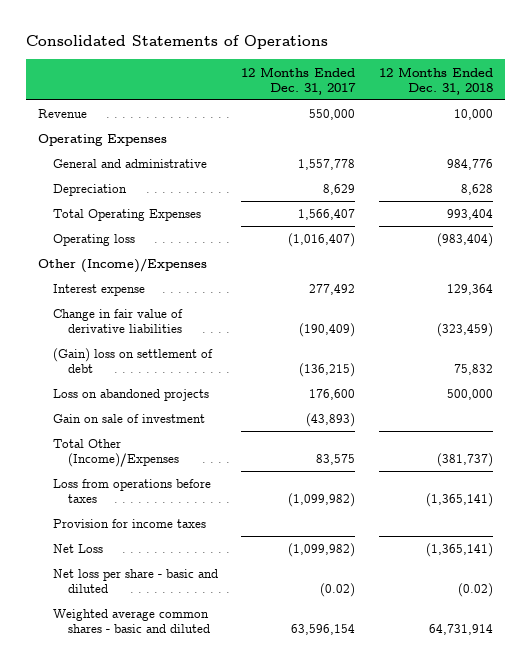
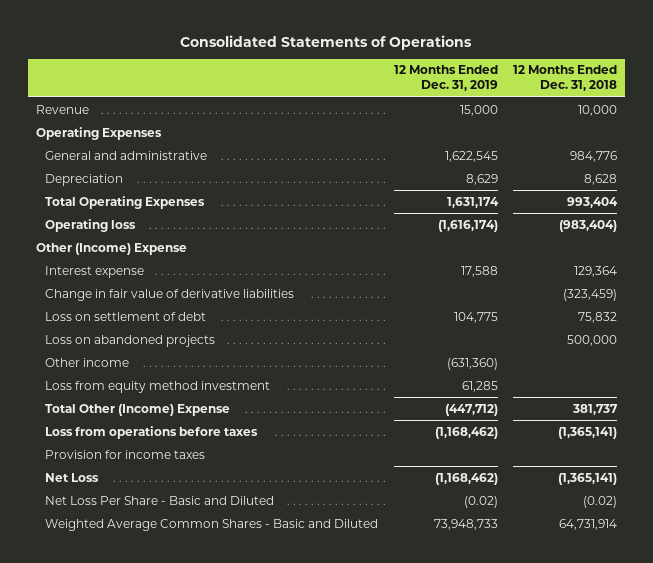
- | 12 Months Ended Dec. 31, 2017 | 12 Months Ended Dec. 31, 2018
+ | 12 Months Ended Dec. 31, 2019 | 12 Months Ended Dec. 31, 2018
- Other (Income)/Expenses
+ Other (Income) Expense
- (Gain) loss on settlement of debt | (136,215) | 75,832
+ Loss on settlement of debt | 104,775 | 75,832
- Gain on sale of investment | (43,893) |
- Total Other (Income)/Expenses | 83,575 | (381,737)
+ Other income | (631,360) |
+ Loss from equity method investment | 61,285 |
+ Total Other (Income) Expense | (447,712) | 381,737
- Net loss per share - basic and diluted | (0.02) | (0.02)
- Weighted average common shares - basic and diluted | 63,596,154 | 64,731,914
+ Net Loss Per Share - Basic and Diluted | (0.02) | (0.02)
+ Weighted Average Common Shares - Basic and Diluted | 73,948,733 | 64,731,914

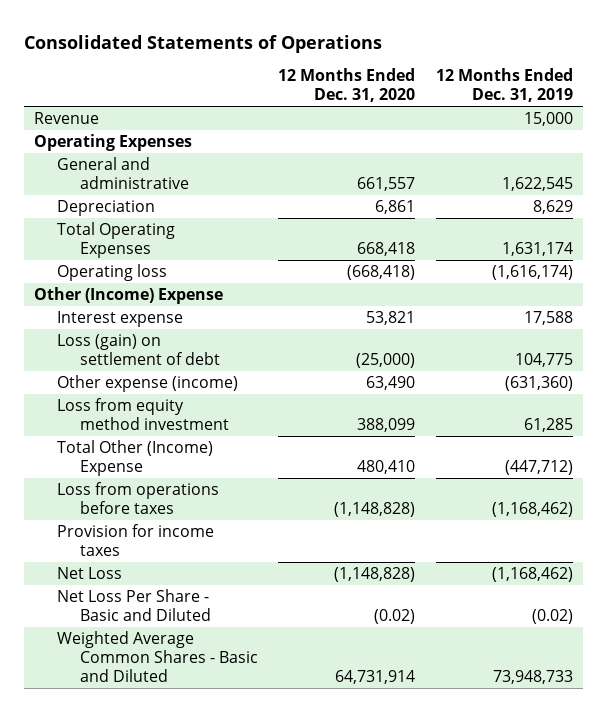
- | 12 Months Ended Dec. 31, 2019 | 12 Months Ended Dec. 31, 2018
+ | 12 Months Ended Dec. 31, 2020 | 12 Months Ended Dec. 31, 2019
- Change in fair value of derivative liabilities | | (323,459)
- Loss on settlement of debt | 104,775 | 75,832
- Loss on abandoned projects | | 500,000
- Other income | (631,360) |
+ Loss (gain) on settlement of debt | (25,000) | 104,775
+ Other expense (income) | 63,490 | (631,360)

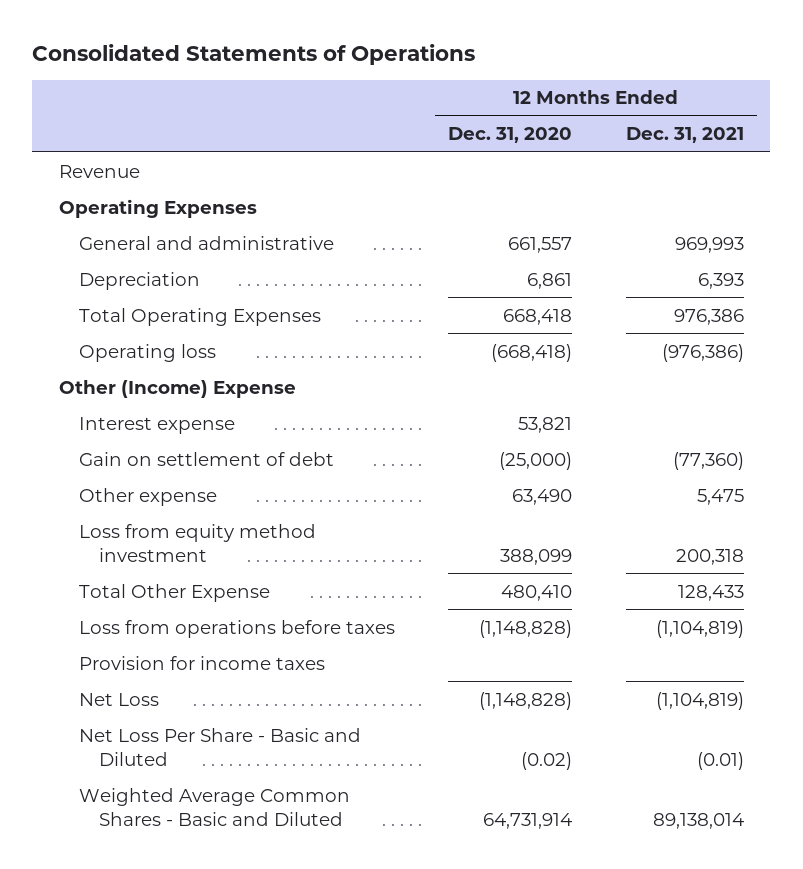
- | 12 Months Ended Dec. 31, 2020 | 12 Months Ended Dec. 31, 2019
+ | 12 Months Ended Dec. 31, 2020 | 12 Months Ended Dec. 31, 2021
- Loss (gain) on settlement of debt | (25,000) | 104,775
- Other expense (income) | 63,490 | (631,360)
+ Gain on settlement of debt | (25,000) | (77,360)
+ Other expense | 63,490 | 5,475
- Total Other (Income) Expense | 480,410 | (447,712)
+ Total Other Expense | 480,410 | 128,433

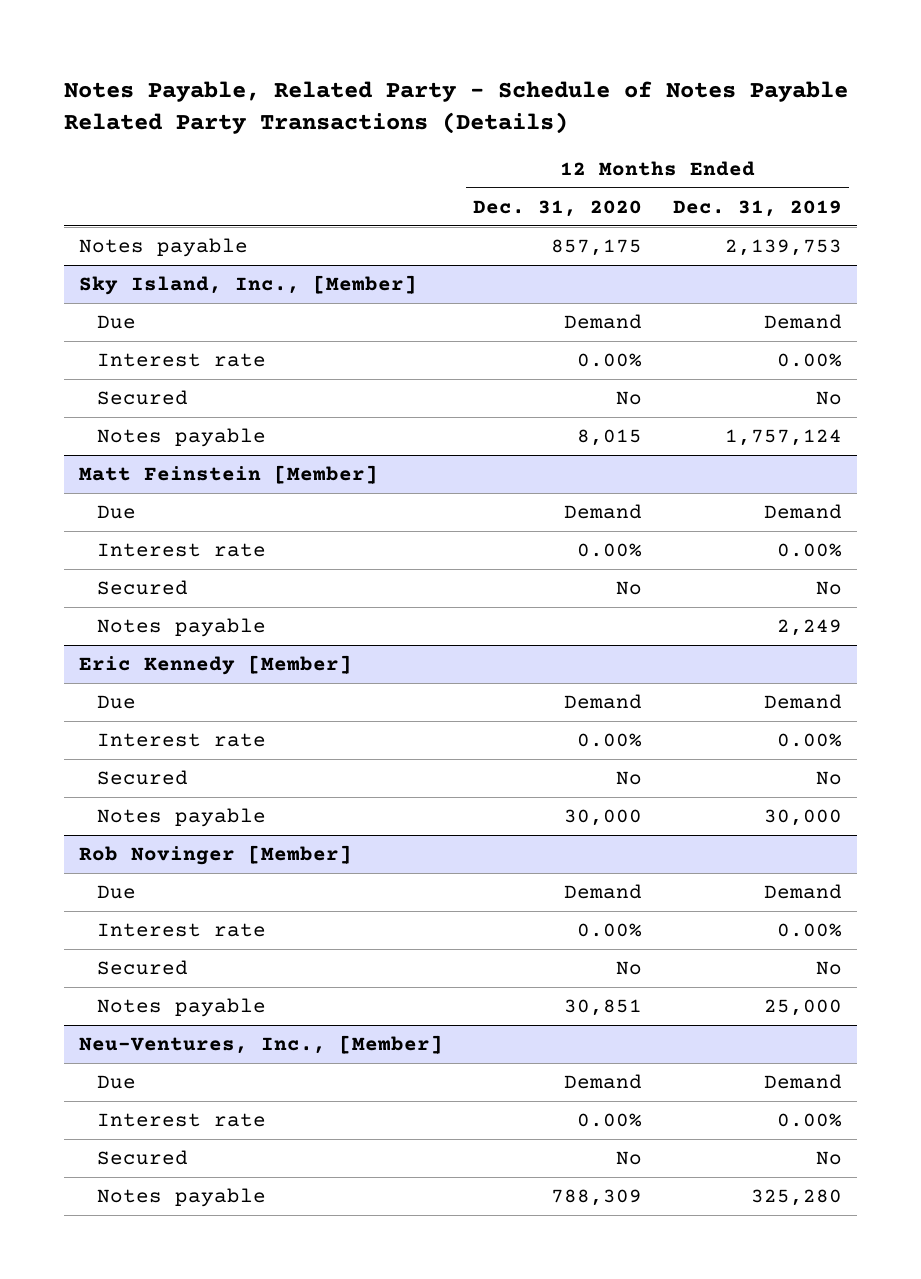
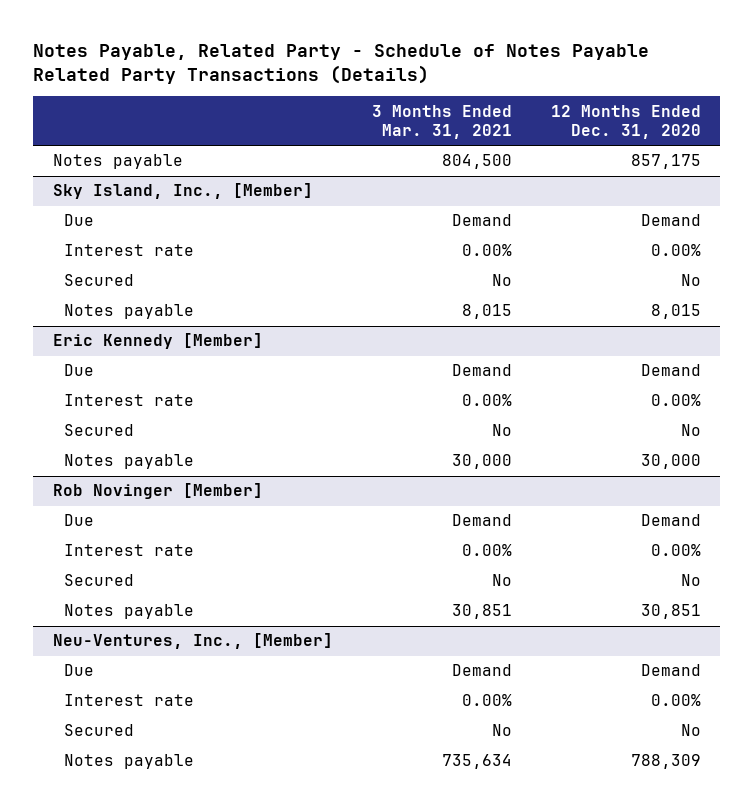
- | 12 Months Ended Dec. 31, 2020 | 12 Months Ended Dec. 31, 2019
+ | 3 Months Ended Mar. 31, 2021 | 12 Months Ended Dec. 31, 2020
- Matt Feinstein [Member]
- Due | Demand | Demand
- Interest rate | 0.00% | 0.00%
- Secured | No | No
- Notes payable | | 2,249

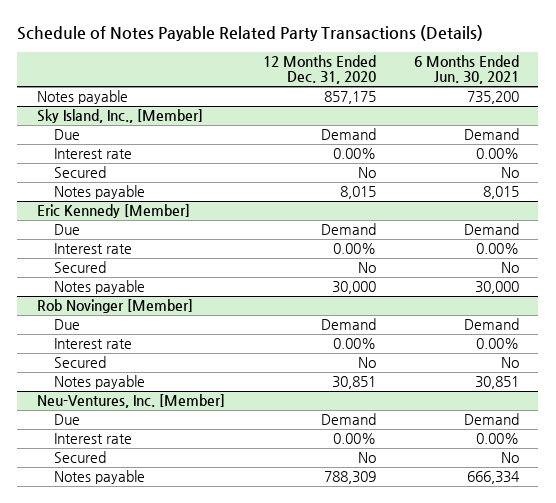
- Notes Payable, Related Party - Schedule of Notes Payable Related Party Transactions (Details)
+ Schedule of Notes Payable Related Party Transactions (Details)
- | 3 Months Ended Mar. 31, 2021 | 12 Months Ended Dec. 31, 2020
+ | 12 Months Ended Dec. 31, 2020 | 6 Months Ended Jun. 30, 2021
- Neu-Ventures, Inc., [Member]
+ Neu-Ventures, Inc. [Member]

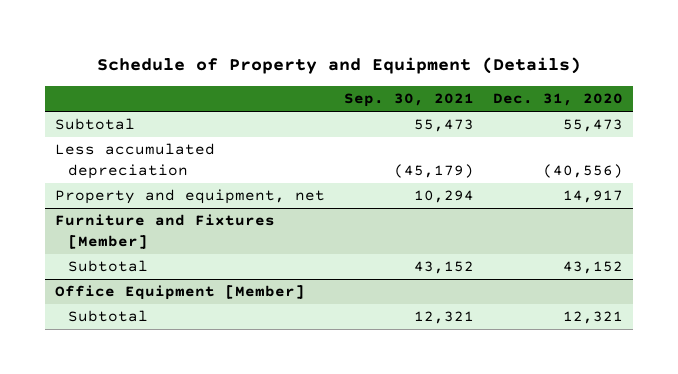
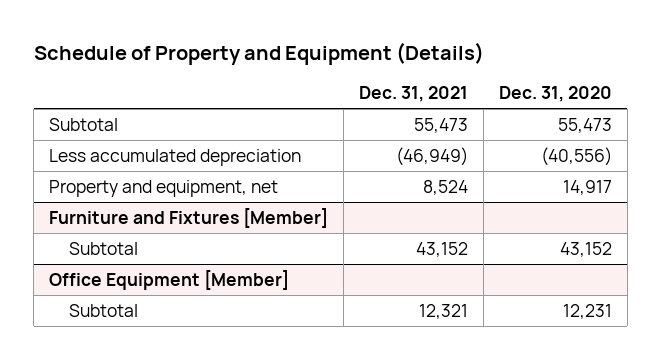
- | Sep. 30, 2021 | Dec. 31, 2020
+ | Dec. 31, 2021 | Dec. 31, 2020
@ Office Equipment [Member]
- Subtotal | 12,321 | 12,321
+ Subtotal | 12,321 | 12,231

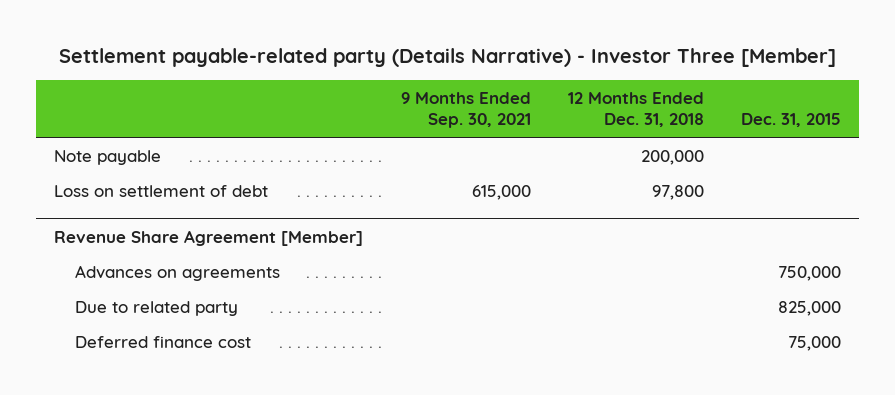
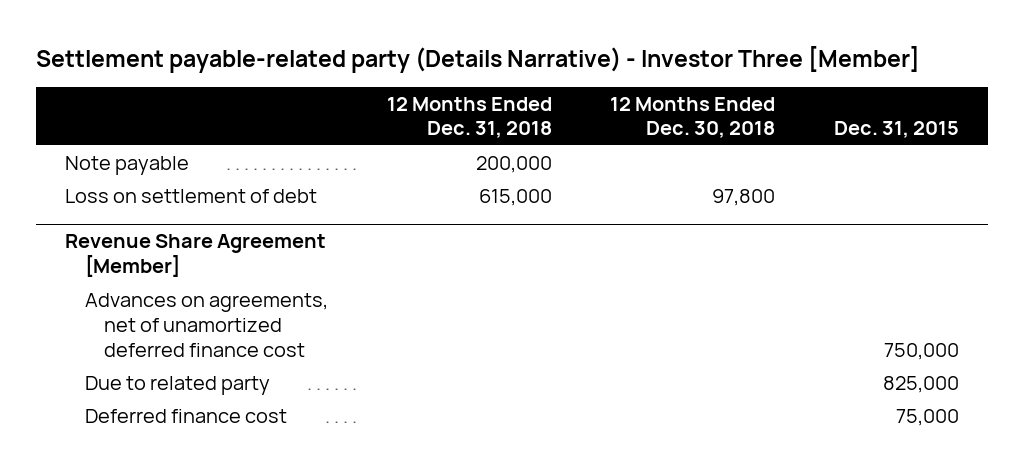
- | 9 Months Ended Sep. 30, 2021 | 12 Months Ended Dec. 31, 2018 | Dec. 31, 2015
+ | 12 Months Ended Dec. 31, 2018 | 12 Months Ended Dec. 30, 2018 | Dec. 31, 2015
- Loss on settlement of debt | 615,000 | 97,800 |
+ Loss on settlement of debt | 615,000 | 97,800 |
@ Revenue Share Agreement [Member]
- Advances on agreements | | | 750,000
+ Advances on agreements, net of unamortized deferred finance cost | | | 750,000

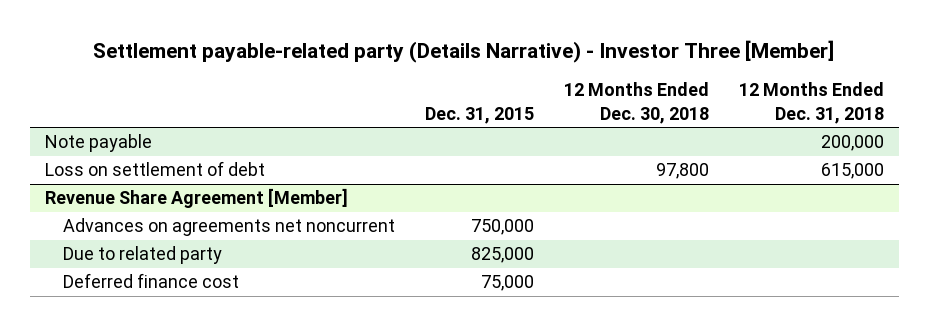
- | 12 Months Ended Dec. 31, 2018 | 12 Months Ended Dec. 30, 2018 | Dec. 31, 2015
+ | Dec. 31, 2015 | 12 Months Ended Dec. 30, 2018 | 12 Months Ended Dec. 31, 2018
@ Revenue Share Agreement [Member]
- Advances on agreements, net of unamortized deferred finance cost | | | 750,000
+ Advances on agreements net noncurrent | 750,000 | |

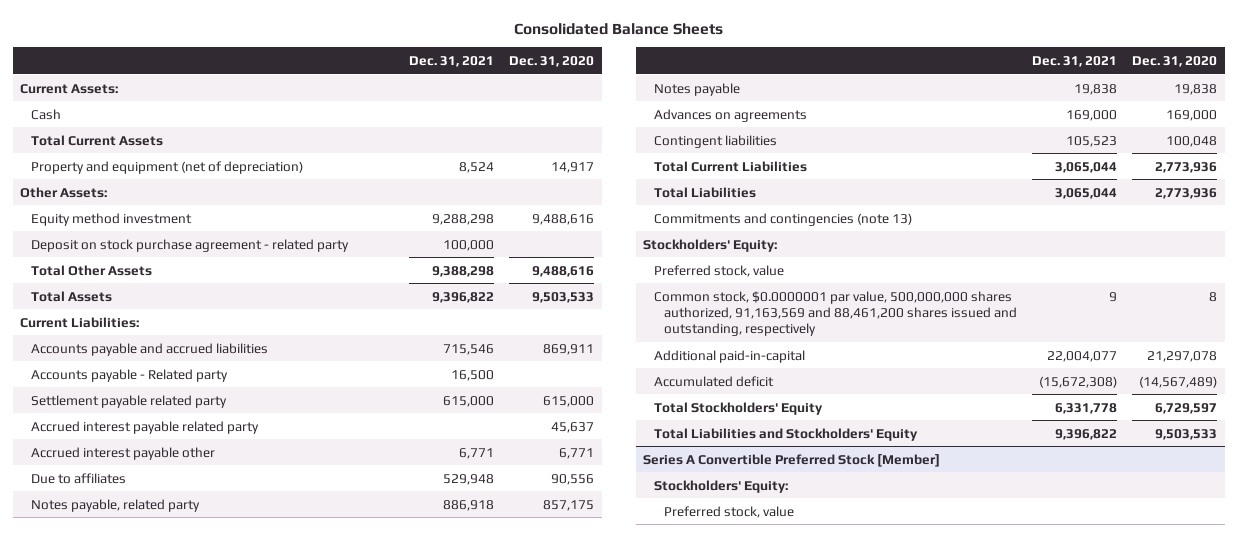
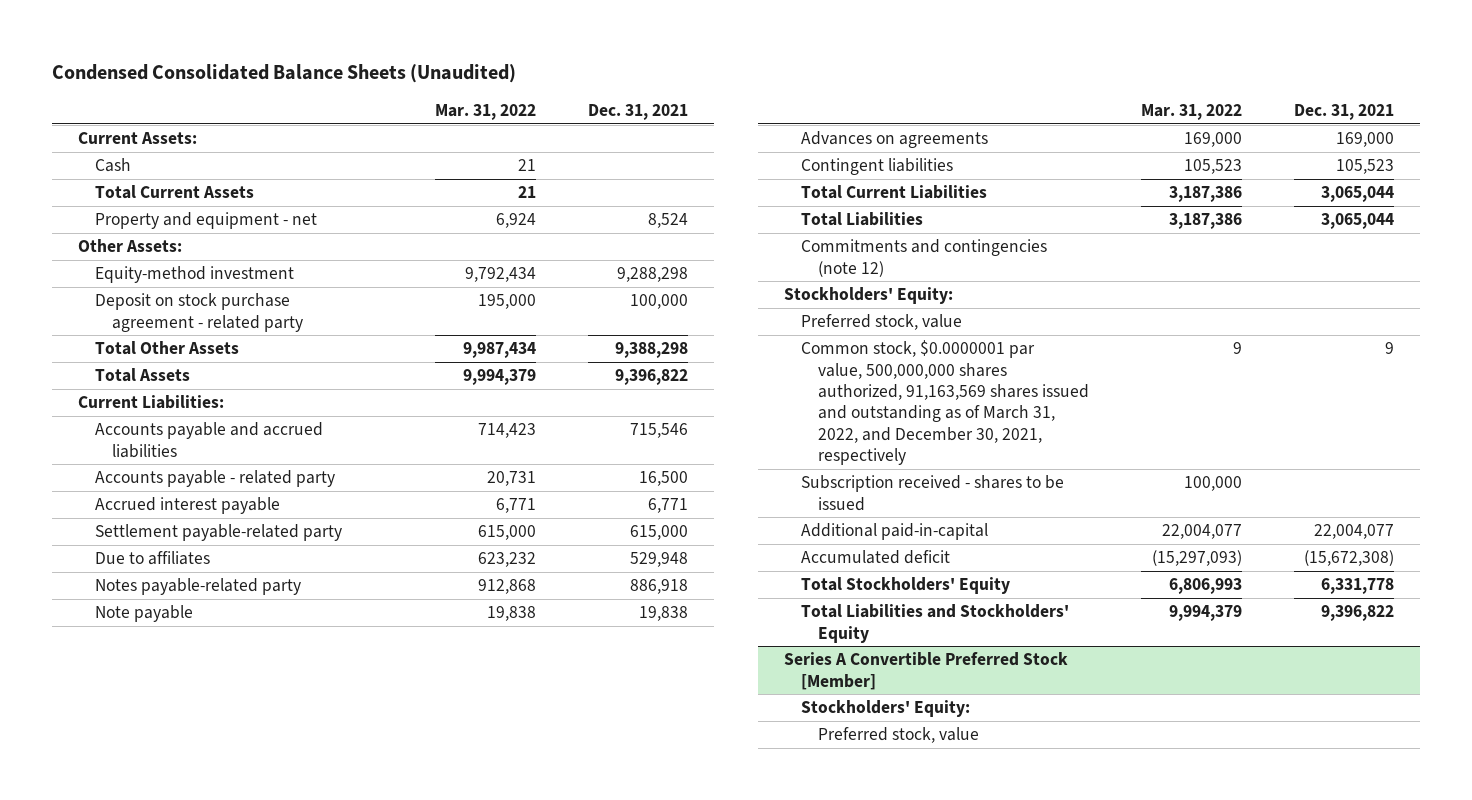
- Consolidated Balance Sheets
+ Condensed Consolidated Balance Sheets (Unaudited)
- | Dec. 31, 2021 | Dec. 31, 2020
+ | Mar. 31, 2022 | Dec. 31, 2021
- Property and equipment (net of depreciation) | 8,524 | 14,917
+ Property and equipment - net | 6,924 | 8,524
- Equity method investment | 9,288,298 | 9,488,616
+ Equity-method investment | 9,792,434 | 9,288,298
- Accounts payable - Related party | 16,500 |
- Settlement payable related party | 615,000 | 615,000
- Accrued interest payable related party | | 45,637
- Accrued interest payable other | 6,771 | 6,771
+ Accounts payable - related party | 20,731 | 16,500
+ Accrued interest payable | 6,771 | 6,771
+ Settlement payable-related party | 615,000 | 615,000
- Notes payable, related party | 886,918 | 857,175
- Notes payable | 19,838 | 19,838
+ Notes payable-related party | 912,868 | 886,918
+ Note payable | 19,838 | 19,838
- Commitments and contingencies (note 13)
+ Commitments and contingencies (note 12)
- Common stock, $0.0000001 par value, 500,000,000 shares authorized, 91,163,569 and 88,461,200 shares issued and outstanding, respectively | 9 | 8
+ Common stock, $0.0000001 par value, 500,000,000 shares authorized, 91,163,569 shares issued and outstanding as of March 31, 2022, and December 30, 2021, respectively | 9 | 9
+ Subscription received - shares to be issued | 100,000 |

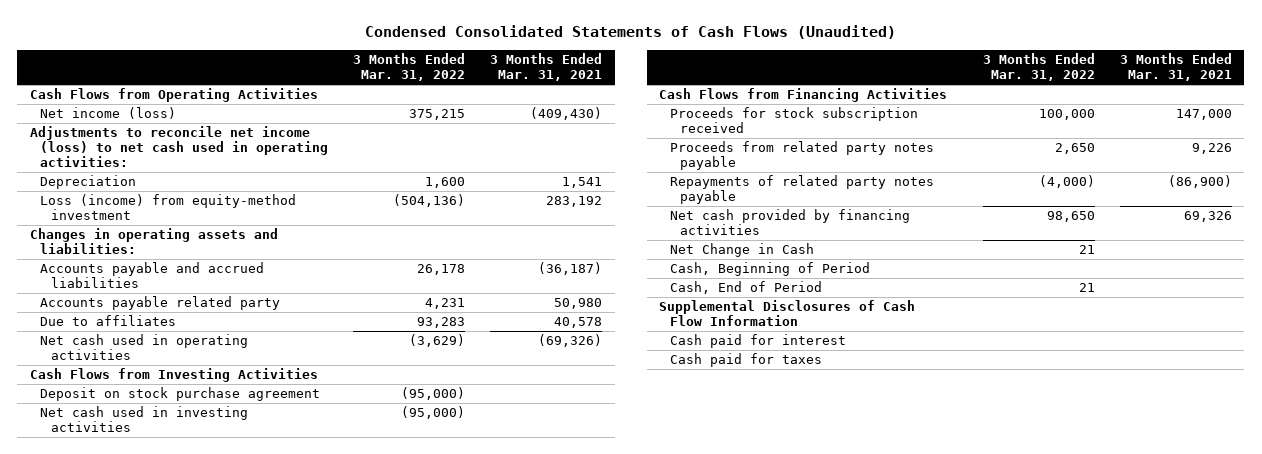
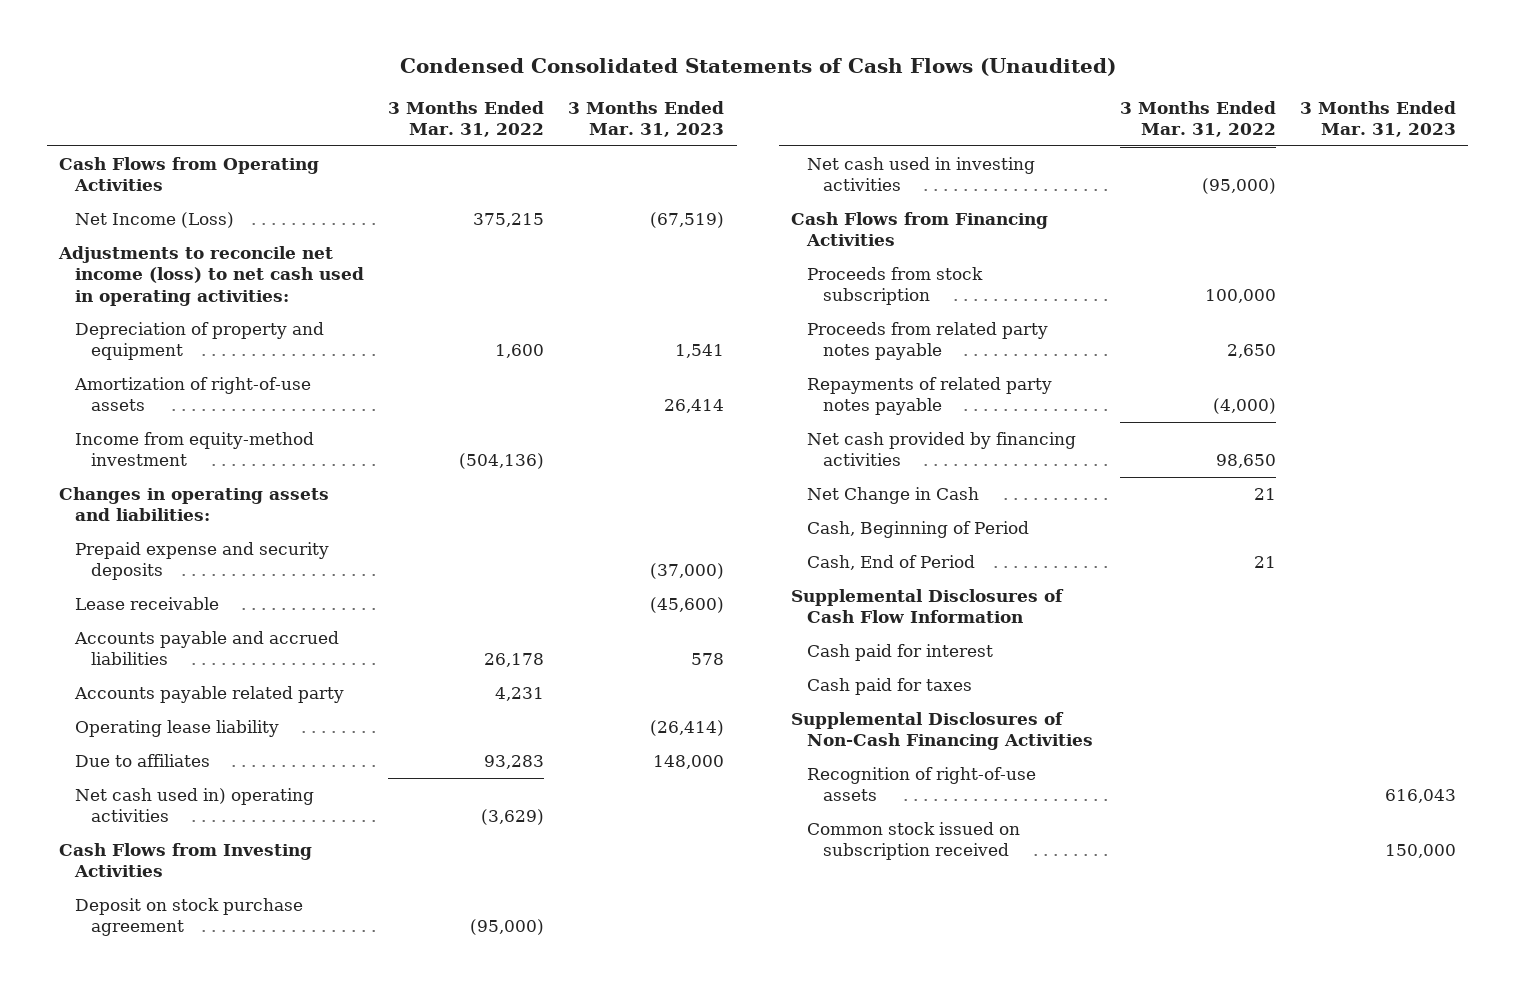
- | 3 Months Ended Mar. 31, 2022 | 3 Months Ended Mar. 31, 2021
+ | 3 Months Ended Mar. 31, 2022 | 3 Months Ended Mar. 31, 2023
- Net income (loss) | 375,215 | (409,430)
+ Net Income (Loss) | 375,215 | (67,519)
- Depreciation | 1,600 | 1,541
- Loss (income) from equity-method investment | (504,136) | 283,192
+ Depreciation of property and equipment | 1,600 | 1,541
+ Amortization of right-of-use assets | | 26,414
+ Income from equity-method investment | (504,136) |
+ Prepaid expense and security deposits | | (37,000)
+ Lease receivable | | (45,600)
+ Operating lease liability | | (26,414)
- Net cash used in operating activities | (3,629) | (69,326)
+ Net cash used in) operating activities | (3,629) |
- Proceeds for stock subscription received | 100,000 | 147,000
+ Proceeds from stock subscription | 100,000 |
+ Supplemental Disclosures of Non-Cash Financing Activities
+ Recognition of right-of-use assets | | 616,043
+ Common stock issued on subscription received | | 150,000

